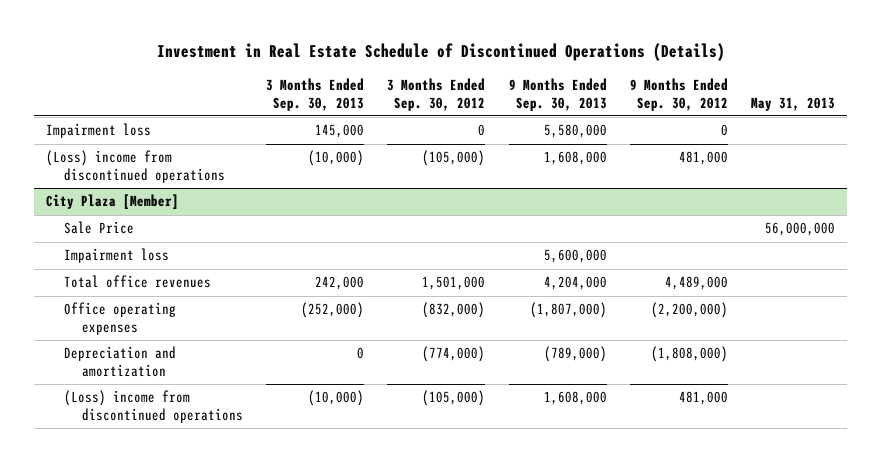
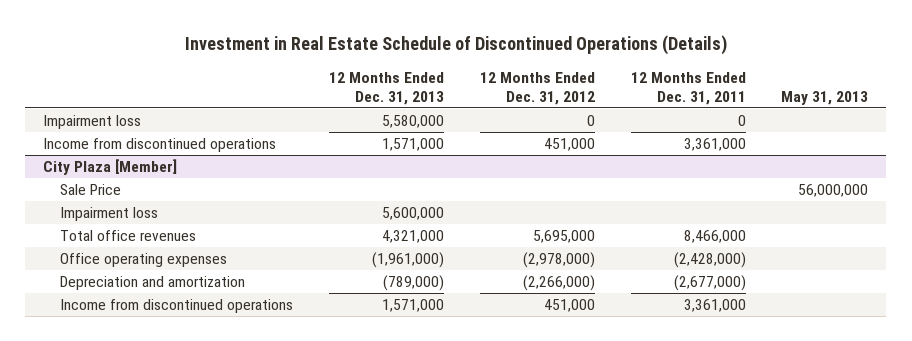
- | 3 Months Ended Sep. 30, 2013 | 3 Months Ended Sep. 30, 2012 | 9 Months Ended Sep. 30, 2013 | 9 Months Ended Sep. 30, 2012 | May 31, 2013
+ | 12 Months Ended Dec. 31, 2013 | 12 Months Ended Dec. 31, 2012 | 12 Months Ended Dec. 31, 2011 | May 31, 2013
- (Loss) income from discontinued operations | (10,000) | (105,000) | 1,608,000 | 481,000 |
+ Income from discontinued operations | 1,571,000 | 451,000 | 3,361,000 |
@ City Plaza [Member]
- (Loss) income from discontinued operations | (10,000) | (105,000) | 1,608,000 | 481,000 |
+ Income from discontinued operations | 1,571,000 | 451,000 | 3,361,000 |

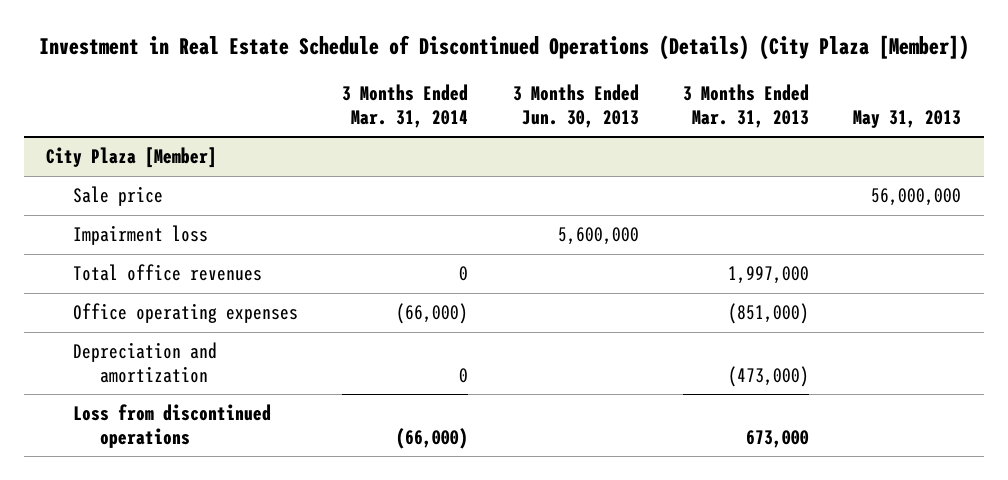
- Investment in Real Estate Schedule of Discontinued Operations (Details)
+ Investment in Real Estate Schedule of Discontinued Operations (Details) (City Plaza [Member])
- | 12 Months Ended Dec. 31, 2013 | 12 Months Ended Dec. 31, 2012 | 12 Months Ended Dec. 31, 2011 | May 31, 2013
+ | 3 Months Ended Mar. 31, 2014 | 3 Months Ended Jun. 30, 2013 | 3 Months Ended Mar. 31, 2013 | May 31, 2013
- Impairment loss | 5,580,000 | 0 | 0 |
- Income from discontinued operations | 1,571,000 | 451,000 | 3,361,000 |
@ City Plaza [Member]
- Sale Price | | | | 56,000,000
+ Sale price | | | | 56,000,000
- Income from discontinued operations | 1,571,000 | 451,000 | 3,361,000 |
+ Loss from discontinued operations | (66,000) | | 673,000 |

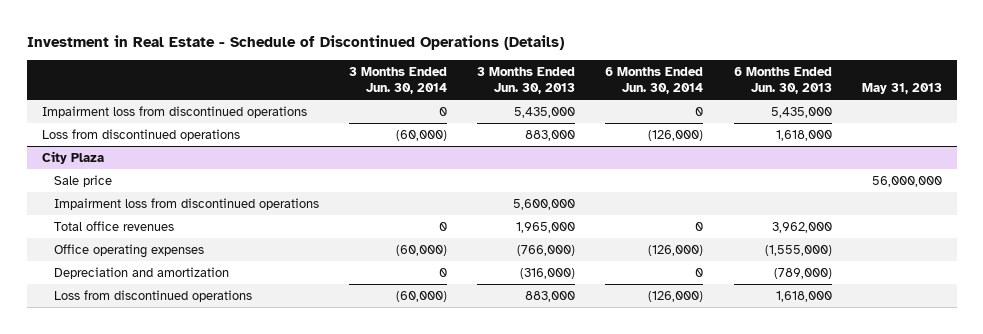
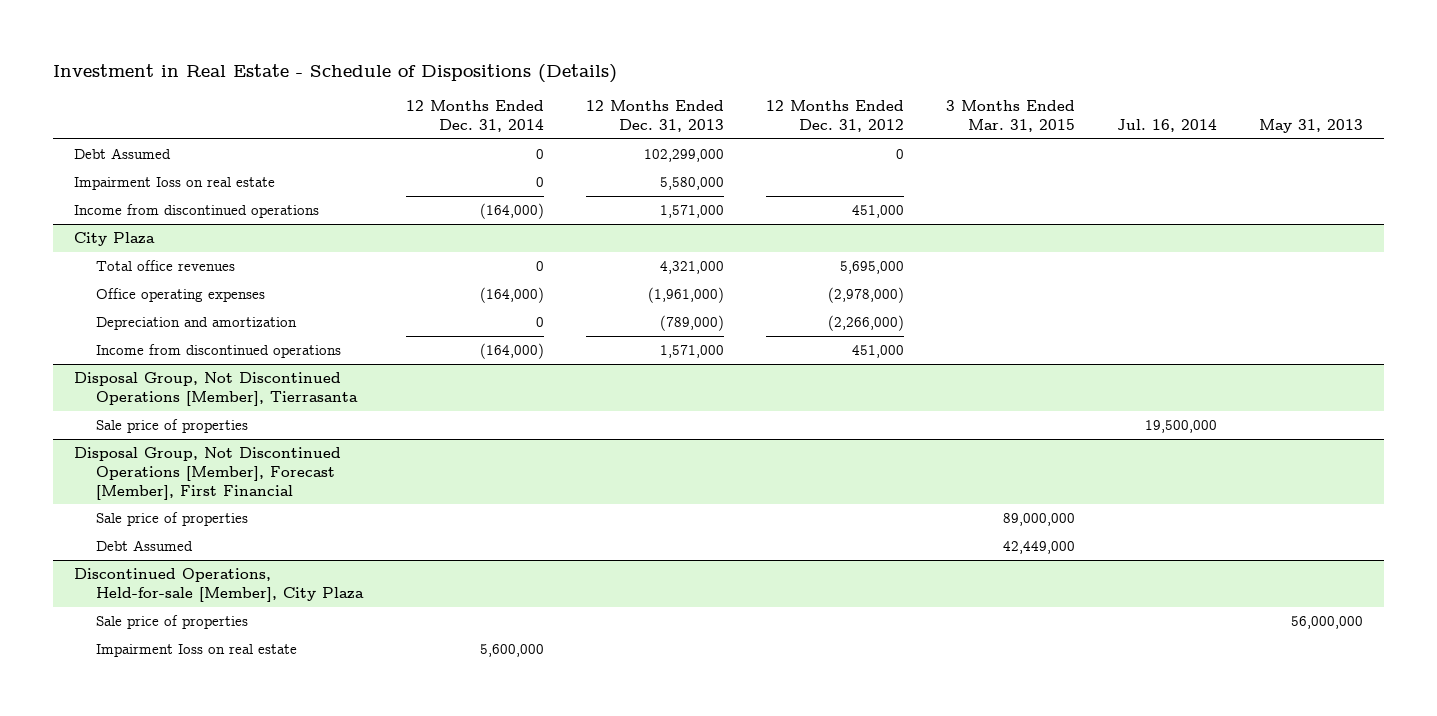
- Investment in Real Estate - Schedule of Discontinued Operations (Details)
+ Investment in Real Estate - Schedule of Dispositions (Details)
- | 3 Months Ended Jun. 30, 2014 | 3 Months Ended Jun. 30, 2013 | 6 Months Ended Jun. 30, 2014 | 6 Months Ended Jun. 30, 2013 | May 31, 2013
+ | 12 Months Ended Dec. 31, 2014 | 12 Months Ended Dec. 31, 2013 | 12 Months Ended Dec. 31, 2012 | 3 Months Ended Mar. 31, 2015 | Jul. 16, 2014 | May 31, 2013
- Impairment loss from discontinued operations | 0 | 5,435,000 | 0 | 5,435,000 |
- Loss from discontinued operations | (60,000) | 883,000 | (126,000) | 1,618,000 |
+ Debt Assumed | 0 | 102,299,000 | 0 | | |
+ Impairment Ioss on real estate | 0 | 5,580,000 | | | |
+ Income from discontinued operations | (164,000) | 1,571,000 | 451,000 | | |
@ City Plaza
- Sale price | | | | | 56,000,000
- Impairment loss from discontinued operations | | 5,600,000 | | |
- Loss from discontinued operations | (60,000) | 883,000 | (126,000) | 1,618,000 |
+ Income from discontinued operations | (164,000) | 1,571,000 | 451,000 | | |
+ Disposal Group, Not Discontinued Operations [Member], Tierrasanta
+ Sale price of properties | | | | | 19,500,000 |
+ Disposal Group, Not Discontinued Operations [Member], Forecast [Member], First Financial
+ Sale price of properties | | | | 89,000,000 | |
+ Debt Assumed | | | | 42,449,000 | |
+ Discontinued Operations, Held-for-sale [Member], City Plaza
+ Sale price of properties | | | | | | 56,000,000
+ Impairment Ioss on real estate | 5,600,000 | | | | |

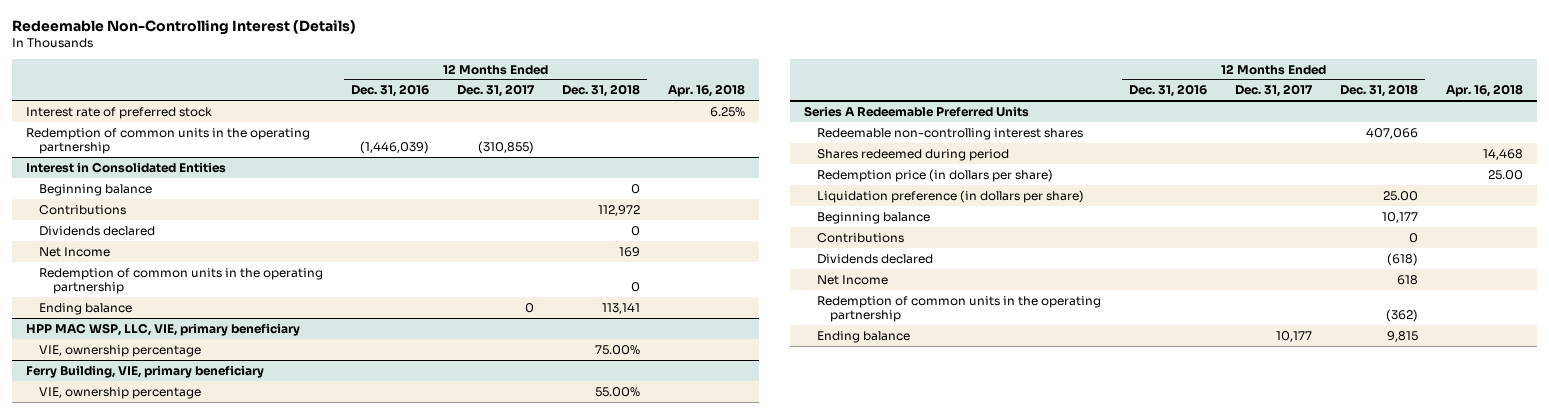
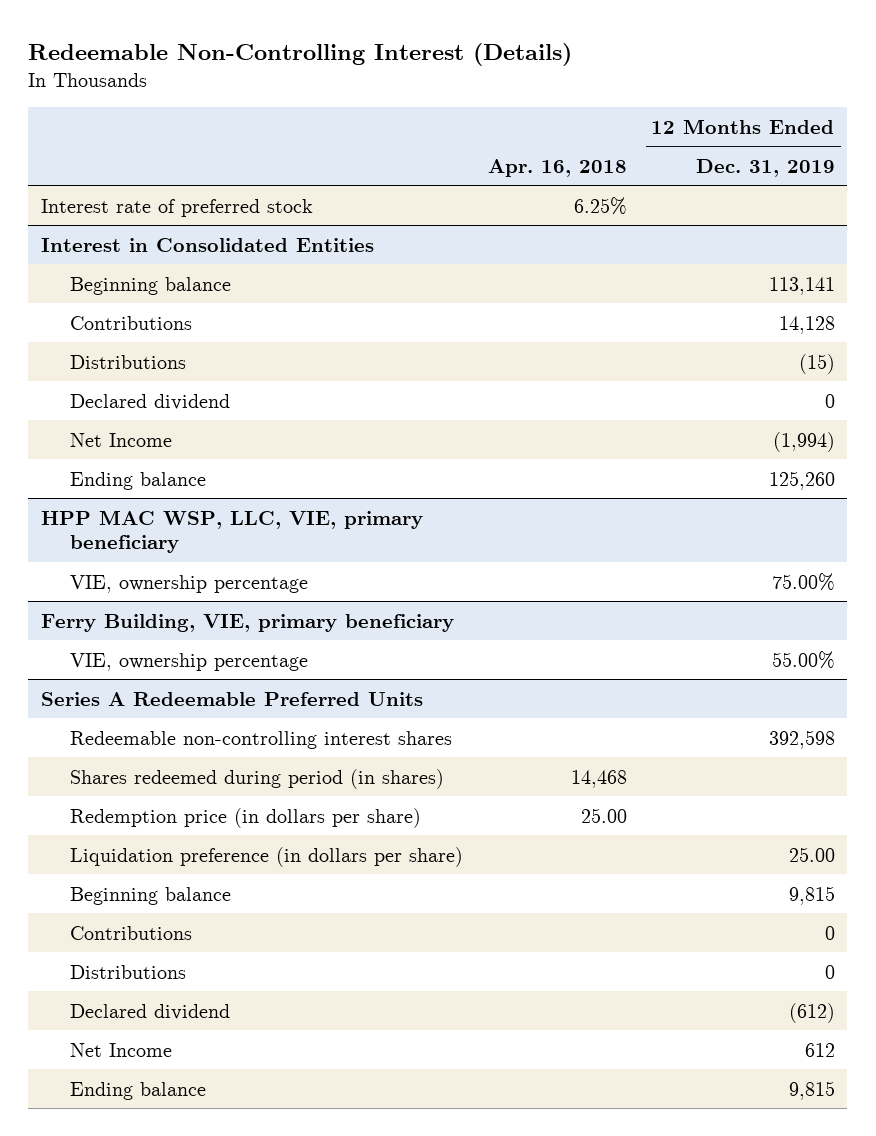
- | 12 Months Ended Dec. 31, 2016 | 12 Months Ended Dec. 31, 2017 | 12 Months Ended Dec. 31, 2018 | Apr. 16, 2018
+ | Apr. 16, 2018 | 12 Months Ended Dec. 31, 2019
- Redemption of common units in the operating partnership | (1,446,039) | (310,855) | |
@ Interest in Consolidated Entities
- Dividends declared | | | 0 |
+ Distributions | | (15)
+ Declared dividend | | 0
- Redemption of common units in the operating partnership | | | 0 |
@ Series A Redeemable Preferred Units
- Shares redeemed during period | | | | 14,468
+ Shares redeemed during period (in shares) | 14,468 |
- Dividends declared | | | (618) |
+ Distributions | | 0
+ Declared dividend | | (612)
- Redemption of common units in the operating partnership | | | (362) |

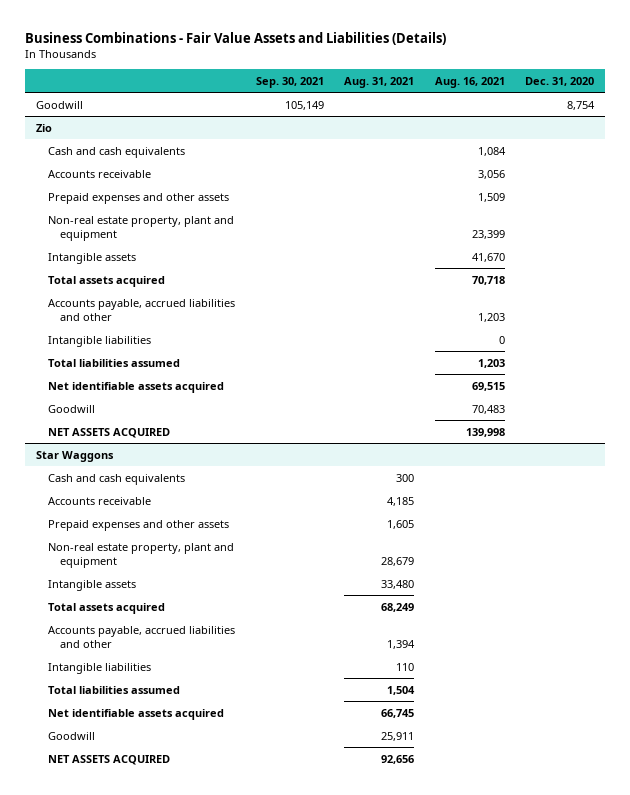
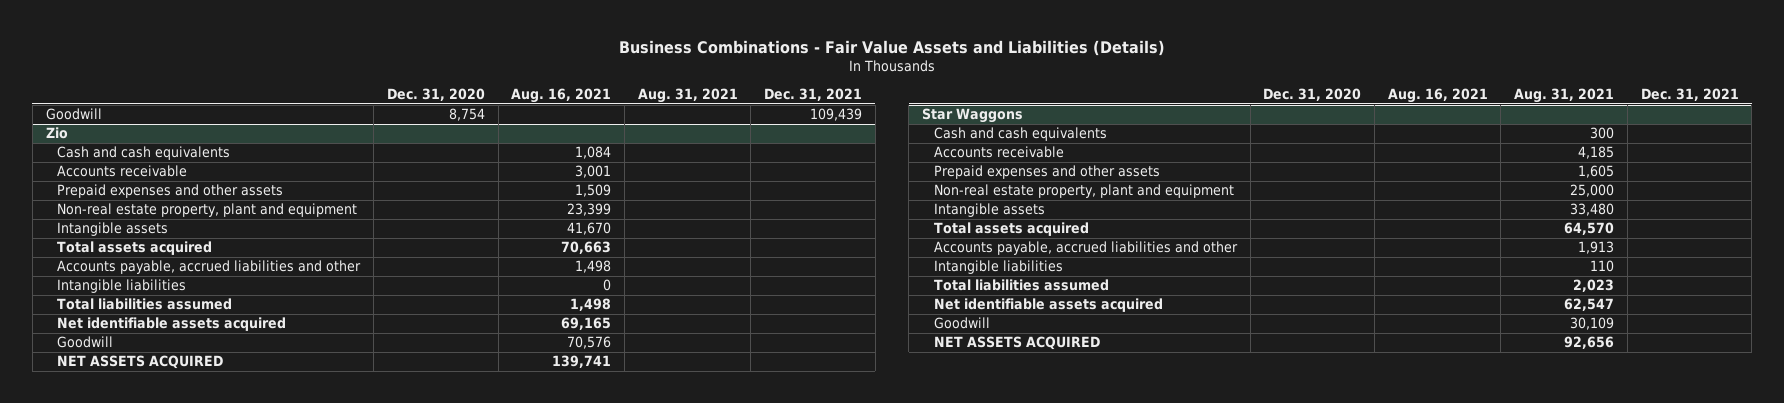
- | Sep. 30, 2021 | Aug. 31, 2021 | Aug. 16, 2021 | Dec. 31, 2020
+ | Dec. 31, 2020 | Aug. 16, 2021 | Aug. 31, 2021 | Dec. 31, 2021
@ Zio
- Accounts receivable | | | 3,056 |
+ Accounts receivable | | 3,001 | |
- Total assets acquired | | | 70,718 |
- Accounts payable, accrued liabilities and other | | | 1,203 |
+ Total assets acquired | | 70,663 | |
+ Accounts payable, accrued liabilities and other | | 1,498 | |
- Total liabilities assumed | | | 1,203 |
- Net identifiable assets acquired | | | 69,515 |
- Goodwill | | | 70,483 |
- NET ASSETS ACQUIRED | | | 139,998 |
+ Total liabilities assumed | | 1,498 | |
+ Net identifiable assets acquired | | 69,165 | |
+ Goodwill | | 70,576 | |
+ NET ASSETS ACQUIRED | | 139,741 | |
@ Star Waggons
- Non-real estate property, plant and equipment | | 28,679 | |
+ Non-real estate property, plant and equipment | | | 25,000 |
- Total assets acquired | | 68,249 | |
- Accounts payable, accrued liabilities and other | | 1,394 | |
+ Total assets acquired | | | 64,570 |
+ Accounts payable, accrued liabilities and other | | | 1,913 |
- Total liabilities assumed | | 1,504 | |
- Net identifiable assets acquired | | 66,745 | |
- Goodwill | | 25,911 | |
+ Total liabilities assumed | | | 2,023 |
+ Net identifiable assets acquired | | | 62,547 |
+ Goodwill | | | 30,109 |

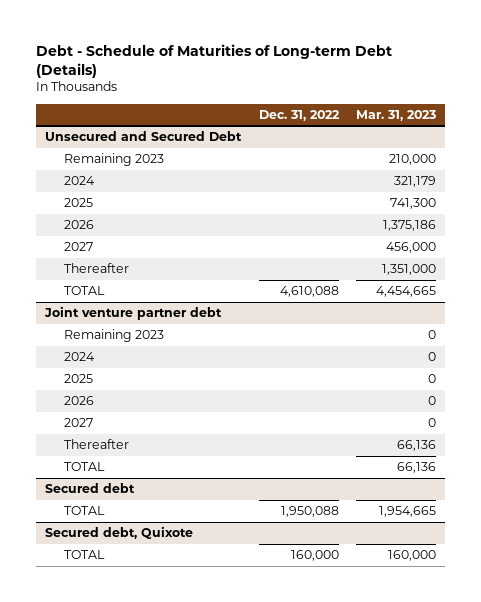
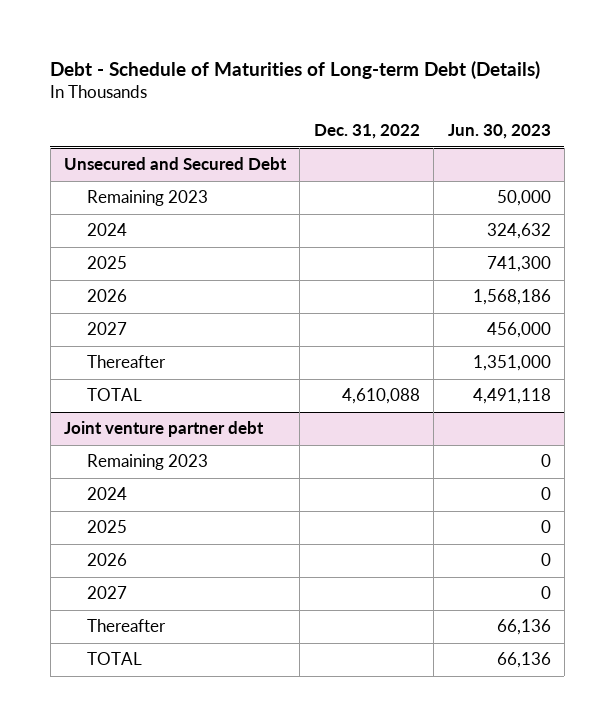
- | Dec. 31, 2022 | Mar. 31, 2023
+ | Dec. 31, 2022 | Jun. 30, 2023
- Secured debt
- TOTAL | 1,950,088 | 1,954,665
- Secured debt, Quixote
- TOTAL | 160,000 | 160,000

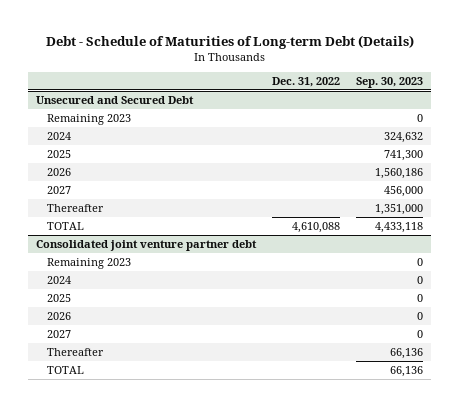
- | Dec. 31, 2022 | Jun. 30, 2023
+ | Dec. 31, 2022 | Sep. 30, 2023
- Joint venture partner debt
+ Consolidated joint venture partner debt

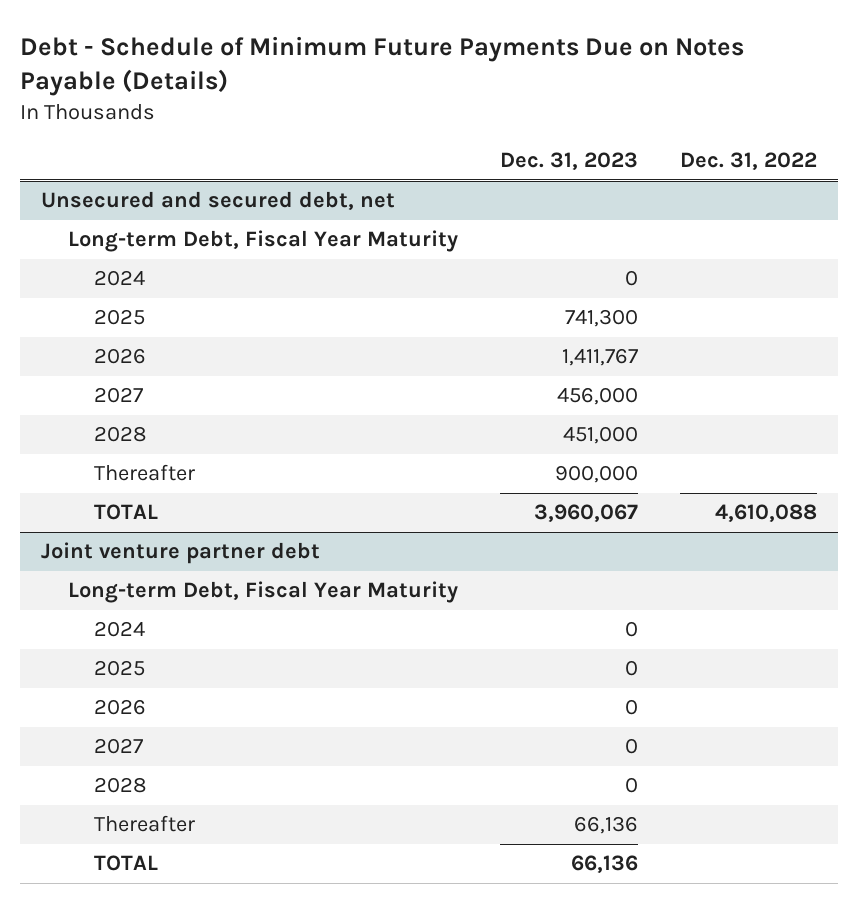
- Debt - Schedule of Maturities of Long-term Debt (Details)
+ Debt - Schedule of Minimum Future Payments Due on Notes Payable (Details)
- | Dec. 31, 2022 | Sep. 30, 2023
+ | Dec. 31, 2023 | Dec. 31, 2022
- Unsecured and Secured Debt
- Remaining 2023 | | 0
+ Unsecured and secured debt, net
+ Long-term Debt, Fiscal Year Maturity
+ 2028 | 451,000 |
- Consolidated joint venture partner debt
- Remaining 2023 | | 0
+ Joint venture partner debt
+ Long-term Debt, Fiscal Year Maturity
+ 2028 | 0 |

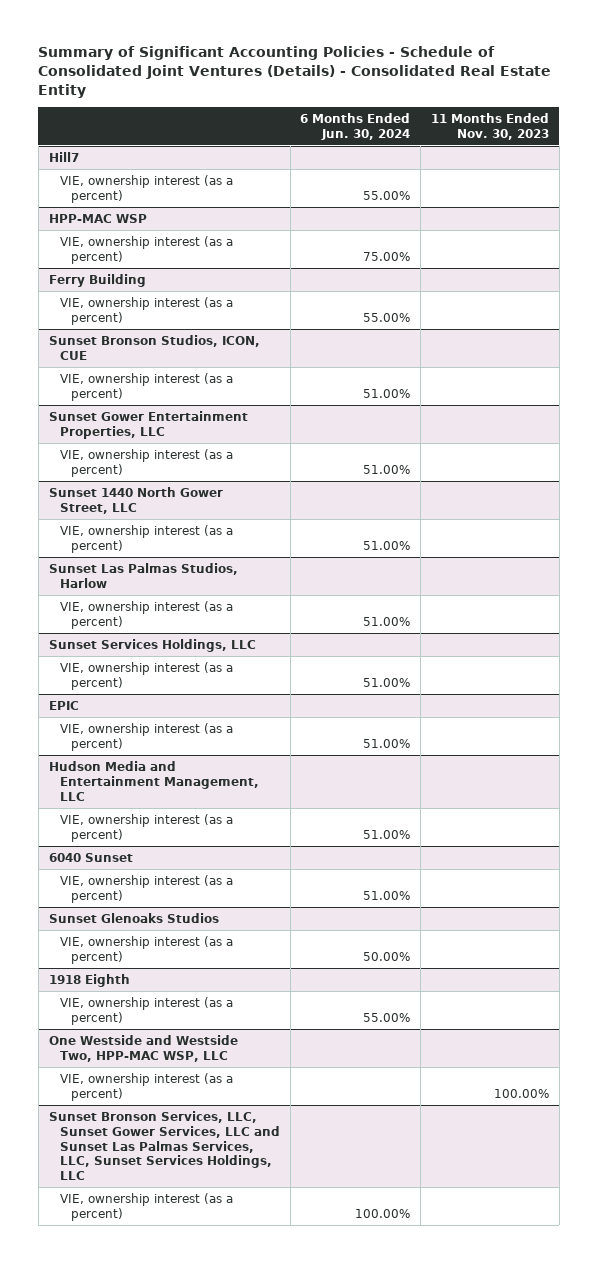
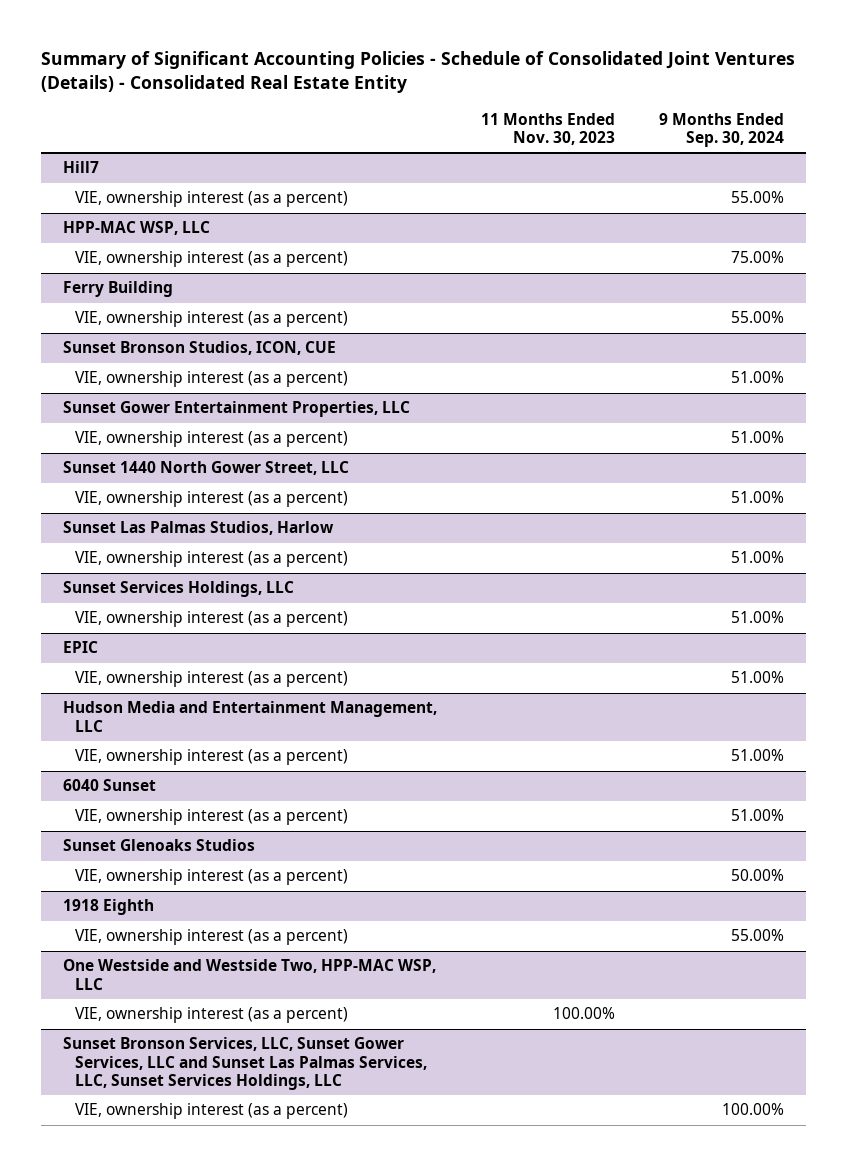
- | 6 Months Ended Jun. 30, 2024 | 11 Months Ended Nov. 30, 2023
+ | 11 Months Ended Nov. 30, 2023 | 9 Months Ended Sep. 30, 2024
- HPP-MAC WSP
+ HPP-MAC WSP, LLC

